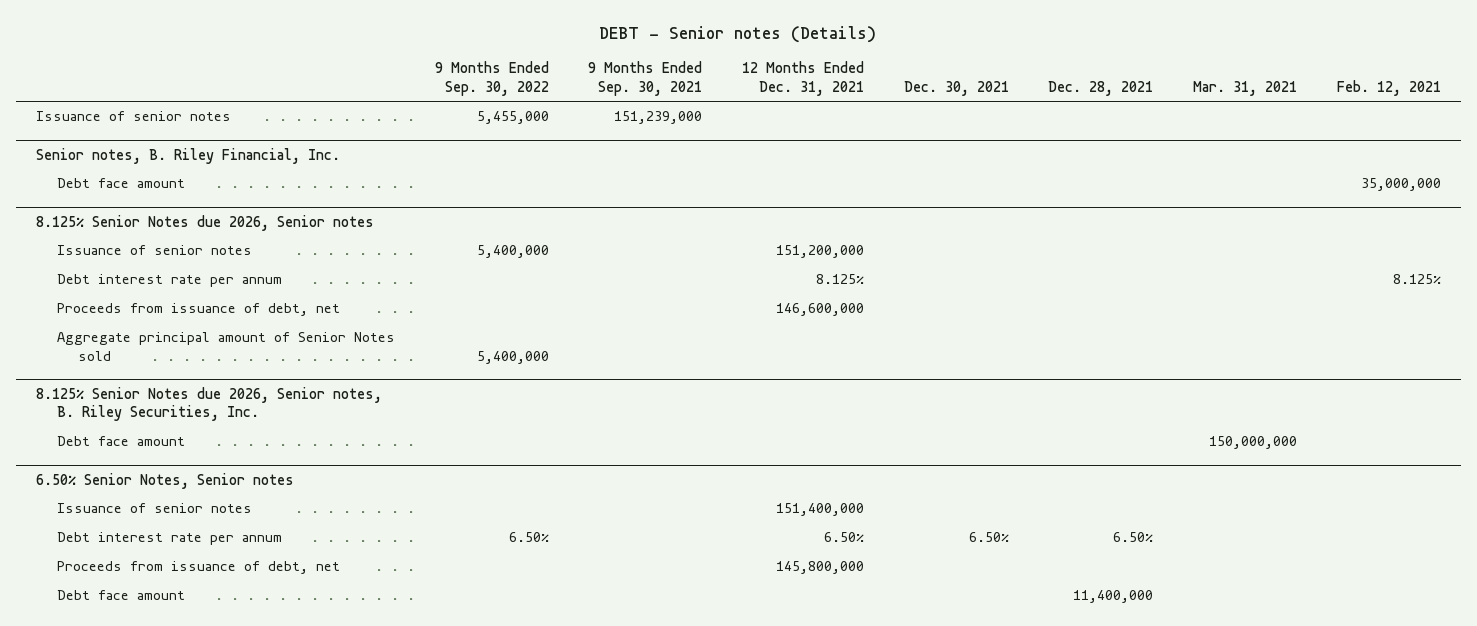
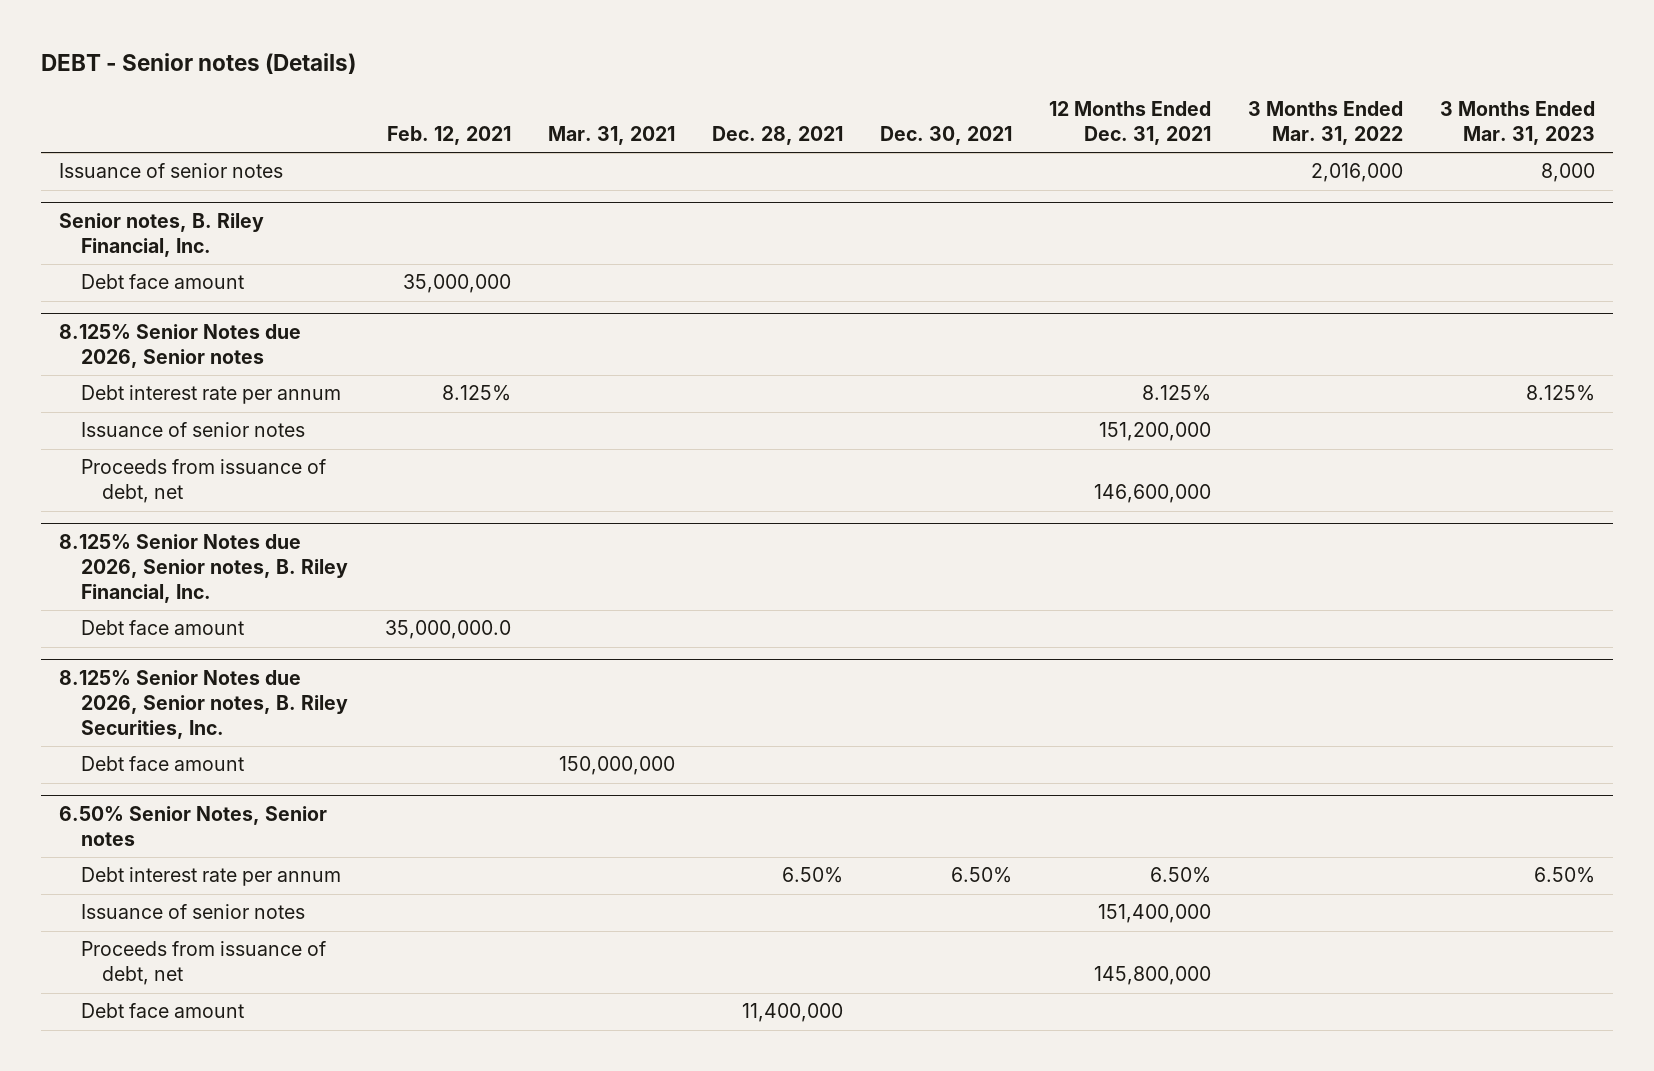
- | 9 Months Ended Sep. 30, 2022 | 9 Months Ended Sep. 30, 2021 | 12 Months Ended Dec. 31, 2021 | Dec. 30, 2021 | Dec. 28, 2021 | Mar. 31, 2021 | Feb. 12, 2021
+ | Feb. 12, 2021 | Mar. 31, 2021 | Dec. 28, 2021 | Dec. 30, 2021 | 12 Months Ended Dec. 31, 2021 | 3 Months Ended Mar. 31, 2022 | 3 Months Ended Mar. 31, 2023
@ 8.125% Senior Notes due 2026, Senior notes
moved down: Issuance of senior notes | | | | | 151,200,000 | |
- Aggregate principal amount of Senior Notes sold | 5,400,000 | | | | | |
+ 8.125% Senior Notes due 2026, Senior notes, B. Riley Financial, Inc.
+ Debt face amount | 35,000,000.0 | | | | | |
@ 6.50% Senior Notes, Senior notes
moved down: Issuance of senior notes | | | | | 151,400,000 | |

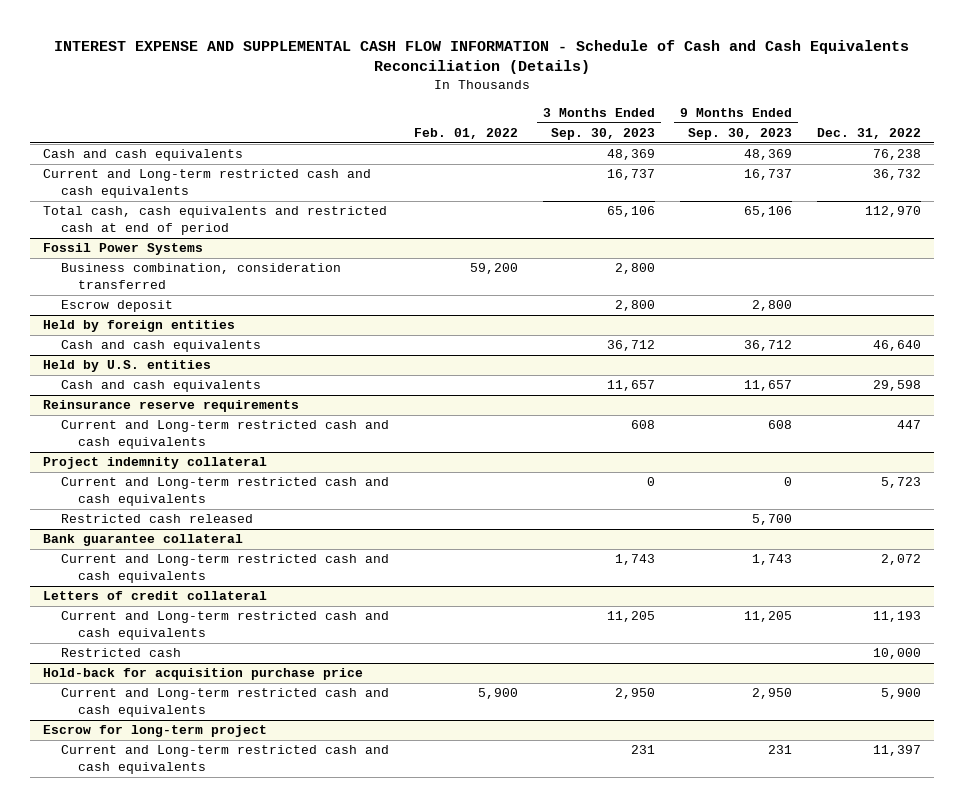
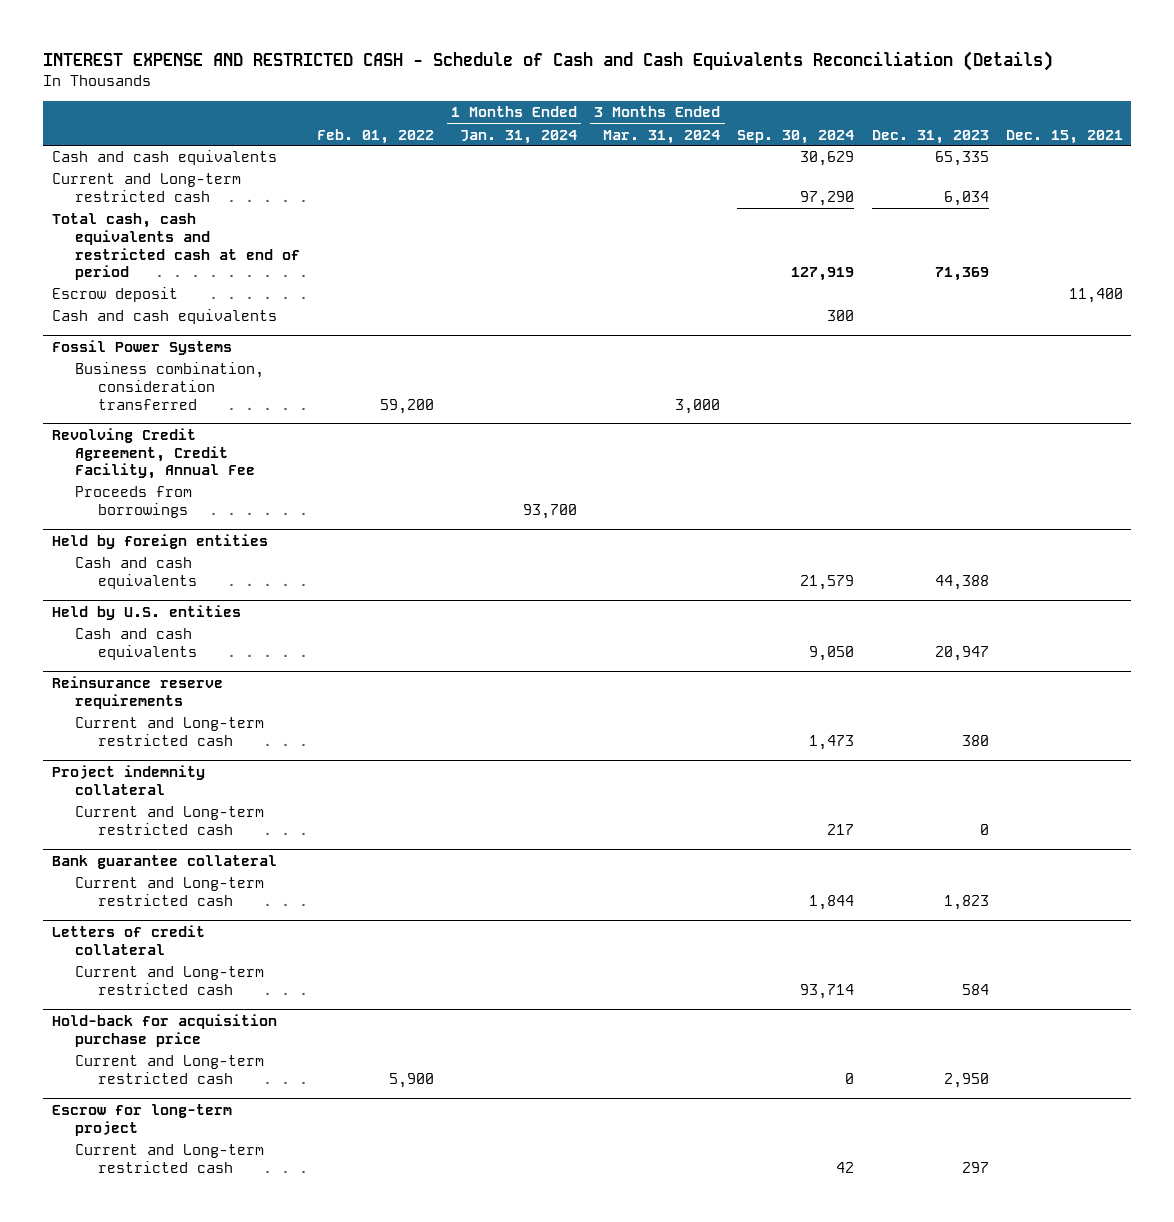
- INTEREST EXPENSE AND SUPPLEMENTAL CASH FLOW INFORMATION - Schedule of Cash and Cash Equivalents Reconciliation (Details)
+ INTEREST EXPENSE AND RESTRICTED CASH - Schedule of Cash and Cash Equivalents Reconciliation (Details)
- | Feb. 01, 2022 | 3 Months Ended Sep. 30, 2023 | 9 Months Ended Sep. 30, 2023 | Dec. 31, 2022
+ | Feb. 01, 2022 | 1 Months Ended Jan. 31, 2024 | 3 Months Ended Mar. 31, 2024 | Sep. 30, 2024 | Dec. 31, 2023 | Dec. 15, 2021
- Current and Long-term restricted cash and cash equivalents | | 16,737 | 16,737 | 36,732
+ Current and Long-term restricted cash | | | | 97,290 | 6,034 |
+ Escrow deposit | | | | | | 11,400
+ Cash and cash equivalents | | | | 300 | |
@ Fossil Power Systems
- Escrow deposit | | 2,800 | 2,800 |
+ Revolving Credit Agreement, Credit Facility, Annual Fee
+ Proceeds from borrowings | | 93,700 | | | |
@ Reinsurance reserve requirements
- Current and Long-term restricted cash and cash equivalents | | 608 | 608 | 447
+ Current and Long-term restricted cash | | | | 1,473 | 380 |
@ Project indemnity collateral
- Current and Long-term restricted cash and cash equivalents | | 0 | 0 | 5,723
- Restricted cash released | | | 5,700 |
+ Current and Long-term restricted cash | | | | 217 | 0 |
@ Bank guarantee collateral
- Current and Long-term restricted cash and cash equivalents | | 1,743 | 1,743 | 2,072
+ Current and Long-term restricted cash | | | | 1,844 | 1,823 |
@ Letters of credit collateral
- Current and Long-term restricted cash and cash equivalents | | 11,205 | 11,205 | 11,193
- Restricted cash | | | | 10,000
+ Current and Long-term restricted cash | | | | 93,714 | 584 |
@ Hold-back for acquisition purchase price
- Current and Long-term restricted cash and cash equivalents | 5,900 | 2,950 | 2,950 | 5,900
+ Current and Long-term restricted cash | 5,900 | | | 0 | 2,950 |
@ Escrow for long-term project
- Current and Long-term restricted cash and cash equivalents | | 231 | 231 | 11,397
+ Current and Long-term restricted cash | | | | 42 | 297 |

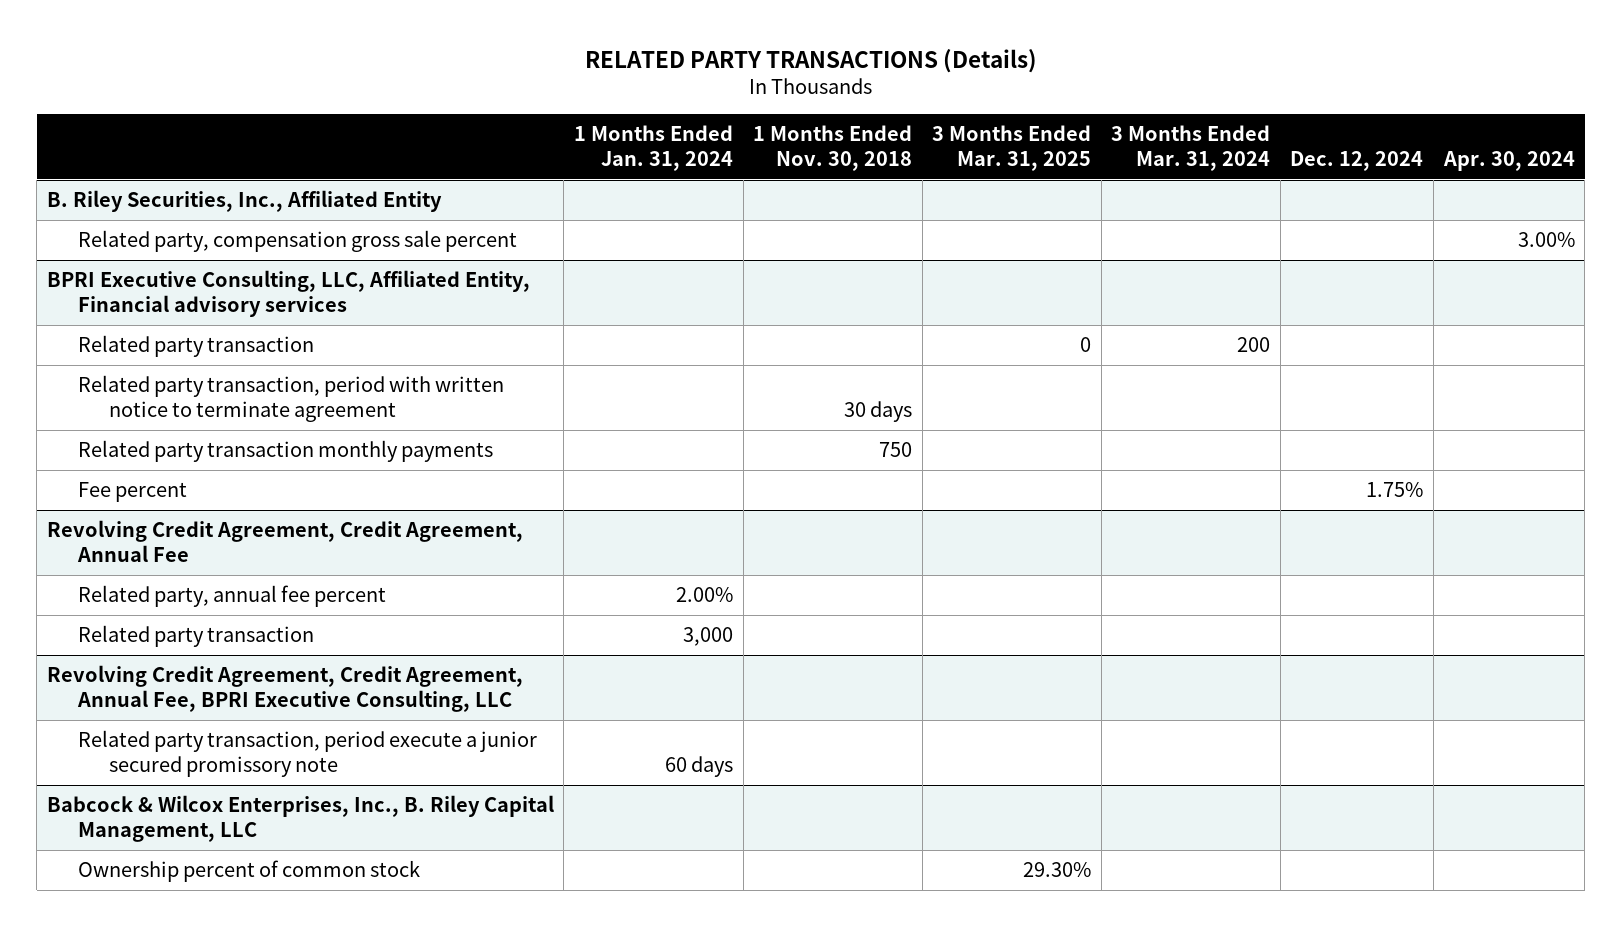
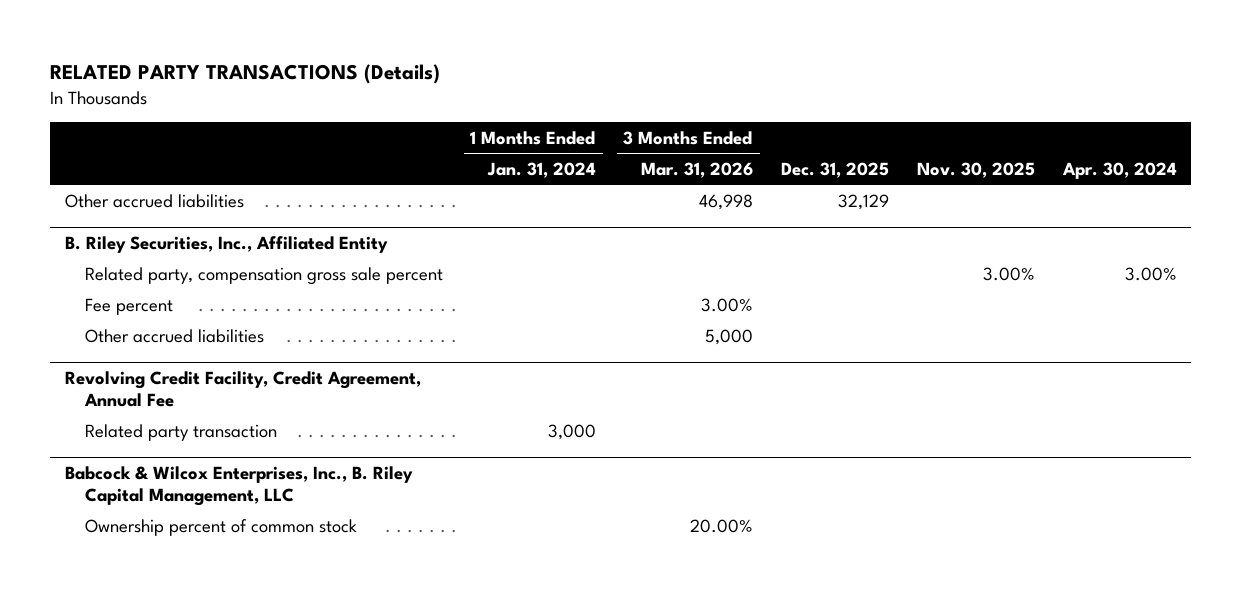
- | 1 Months Ended Jan. 31, 2024 | 1 Months Ended Nov. 30, 2018 | 3 Months Ended Mar. 31, 2025 | 3 Months Ended Mar. 31, 2024 | Dec. 12, 2024 | Apr. 30, 2024
+ | 1 Months Ended Jan. 31, 2024 | 3 Months Ended Mar. 31, 2026 | Dec. 31, 2025 | Nov. 30, 2025 | Apr. 30, 2024
+ Other accrued liabilities | | 46,998 | 32,129 | |
- BPRI Executive Consulting, LLC, Affiliated Entity, Financial advisory services
- Related party transaction | | | 0 | 200 | |
- Related party transaction, period with written notice to terminate agreement | | 30 days | | | |
- Related party transaction monthly payments | | 750 | | | |
- Fee percent | | | | | 1.75% |
- Revolving Credit Agreement, Credit Agreement, Annual Fee
- Related party, annual fee percent | 2.00% | | | | |
@ B. Riley Securities, Inc., Affiliated Entity
+ Fee percent | | 3.00% | | |
+ Other accrued liabilities | | 5,000 | | |
+ Revolving Credit Facility, Credit Agreement, Annual Fee
- Revolving Credit Agreement, Credit Agreement, Annual Fee, BPRI Executive Consulting, LLC
- Related party transaction, period execute a junior secured promissory note | 60 days | | | | |

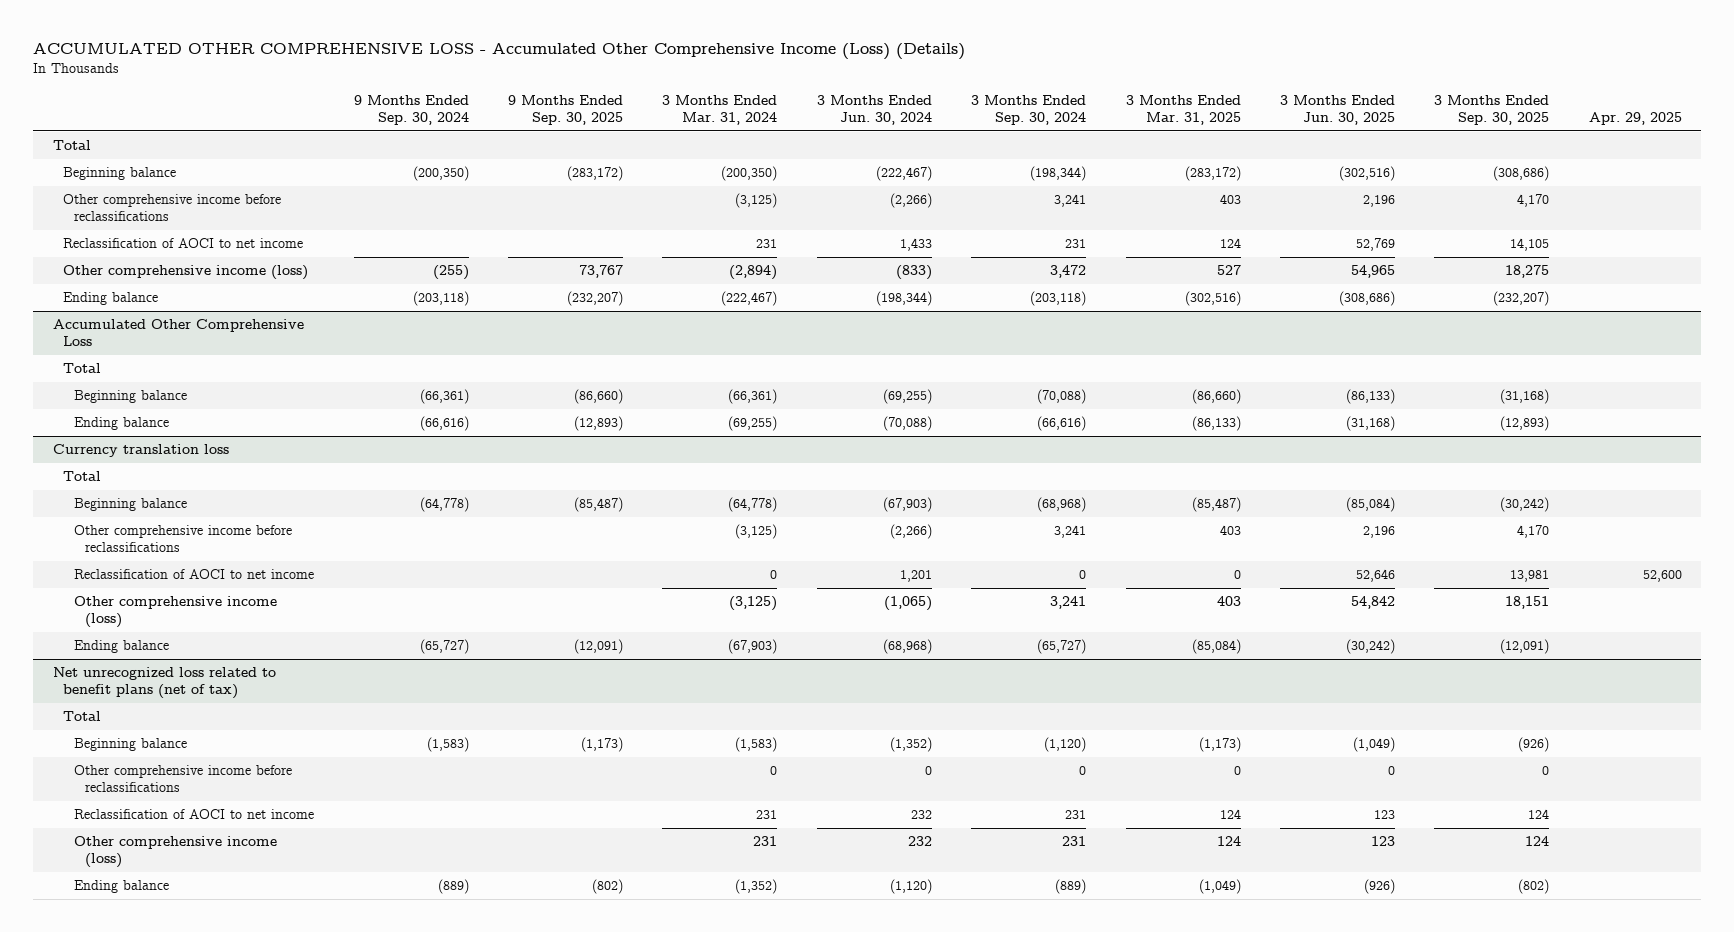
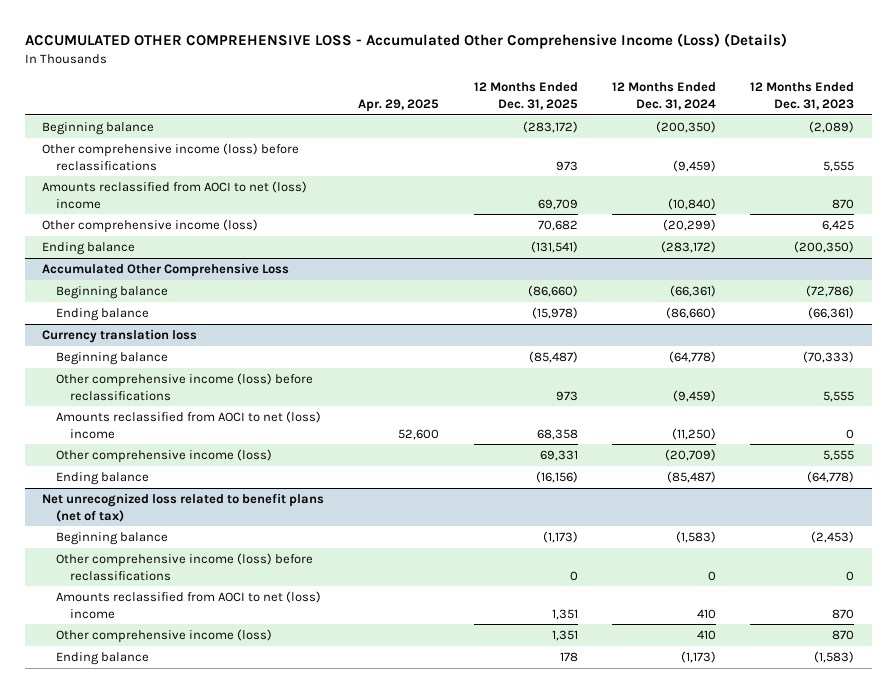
- | 9 Months Ended Sep. 30, 2024 | 9 Months Ended Sep. 30, 2025 | 3 Months Ended Mar. 31, 2024 | 3 Months Ended Jun. 30, 2024 | 3 Months Ended Sep. 30, 2024 | 3 Months Ended Mar. 31, 2025 | 3 Months Ended Jun. 30, 2025 | 3 Months Ended Sep. 30, 2025 | Apr. 29, 2025
+ | Apr. 29, 2025 | 12 Months Ended Dec. 31, 2025 | 12 Months Ended Dec. 31, 2024 | 12 Months Ended Dec. 31, 2023
- Total
- Other comprehensive income before reclassifications | | | (3,125) | (2,266) | 3,241 | 403 | 2,196 | 4,170 |
- Reclassification of AOCI to net income | | | 231 | 1,433 | 231 | 124 | 52,769 | 14,105 |
+ Other comprehensive income (loss) before reclassifications | | 973 | (9,459) | 5,555
+ Amounts reclassified from AOCI to net (loss) income | | 69,709 | (10,840) | 870
@ Accumulated Other Comprehensive Loss
- Total
@ Currency translation loss
- Total
- Other comprehensive income before reclassifications | | | (3,125) | (2,266) | 3,241 | 403 | 2,196 | 4,170 |
- Reclassification of AOCI to net income | | | 0 | 1,201 | 0 | 0 | 52,646 | 13,981 | 52,600
+ Other comprehensive income (loss) before reclassifications | | 973 | (9,459) | 5,555
+ Amounts reclassified from AOCI to net (loss) income | 52,600 | 68,358 | (11,250) | 0
@ Net unrecognized loss related to benefit plans (net of tax)
- Total
- Other comprehensive income before reclassifications | | | 0 | 0 | 0 | 0 | 0 | 0 |
- Reclassification of AOCI to net income | | | 231 | 232 | 231 | 124 | 123 | 124 |
+ Other comprehensive income (loss) before reclassifications | | 0 | 0 | 0
+ Amounts reclassified from AOCI to net (loss) income | | 1,351 | 410 | 870

